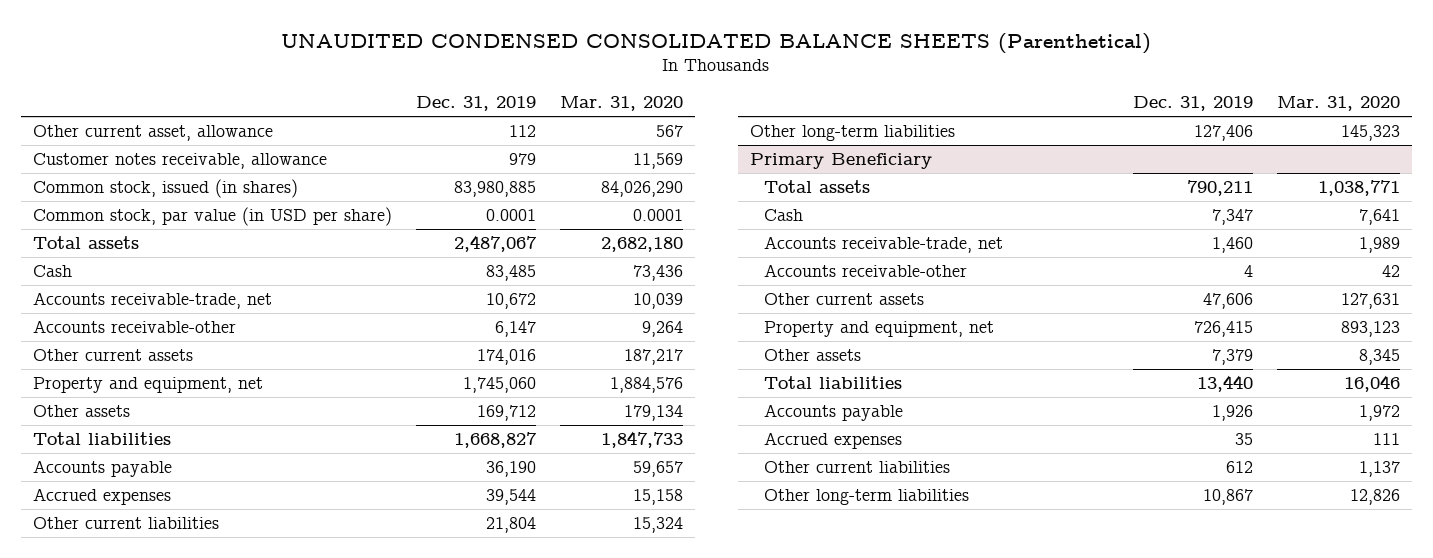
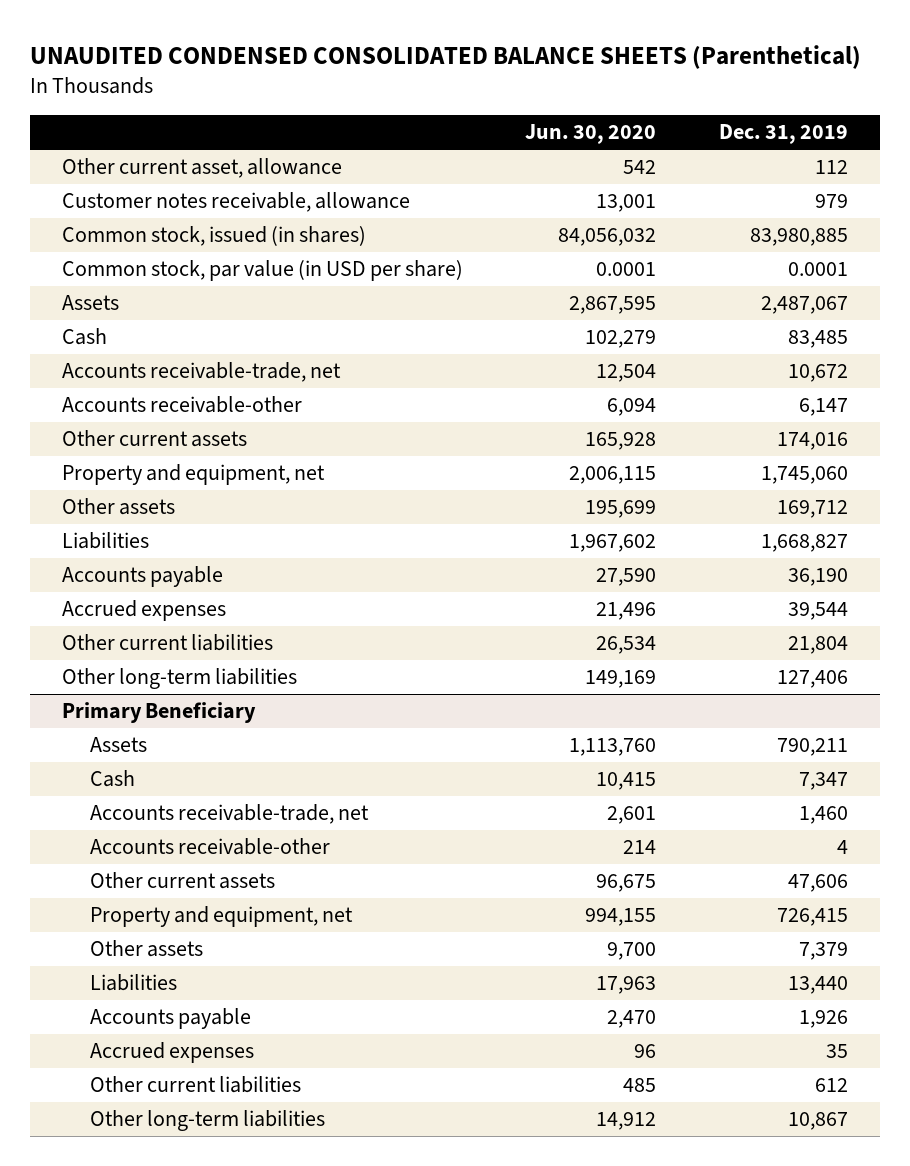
- | Dec. 31, 2019 | Mar. 31, 2020
+ | Jun. 30, 2020 | Dec. 31, 2019
- Total assets | 2,487,067 | 2,682,180
+ Assets | 2,867,595 | 2,487,067
- Total liabilities | 1,668,827 | 1,847,733
+ Liabilities | 1,967,602 | 1,668,827
@ Primary Beneficiary
- Total assets | 790,211 | 1,038,771
+ Assets | 1,113,760 | 790,211
- Total liabilities | 13,440 | 16,046
+ Liabilities | 17,963 | 13,440

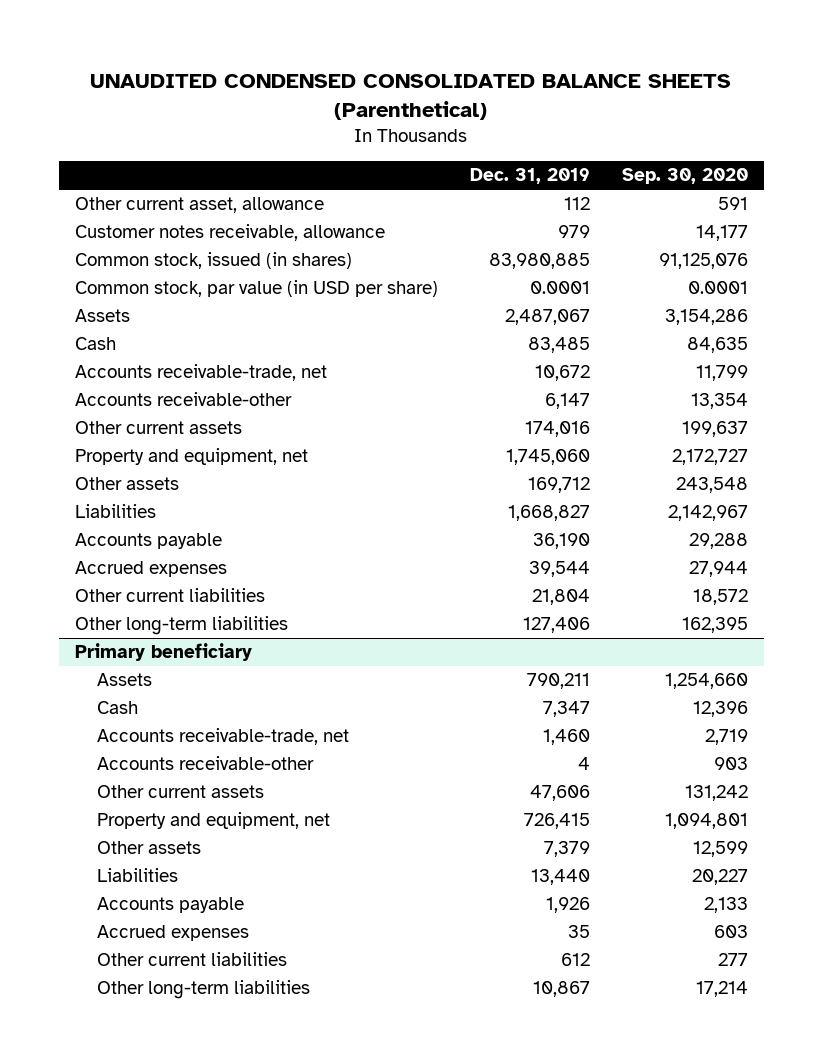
- | Jun. 30, 2020 | Dec. 31, 2019
+ | Dec. 31, 2019 | Sep. 30, 2020
- Primary Beneficiary
+ Primary beneficiary

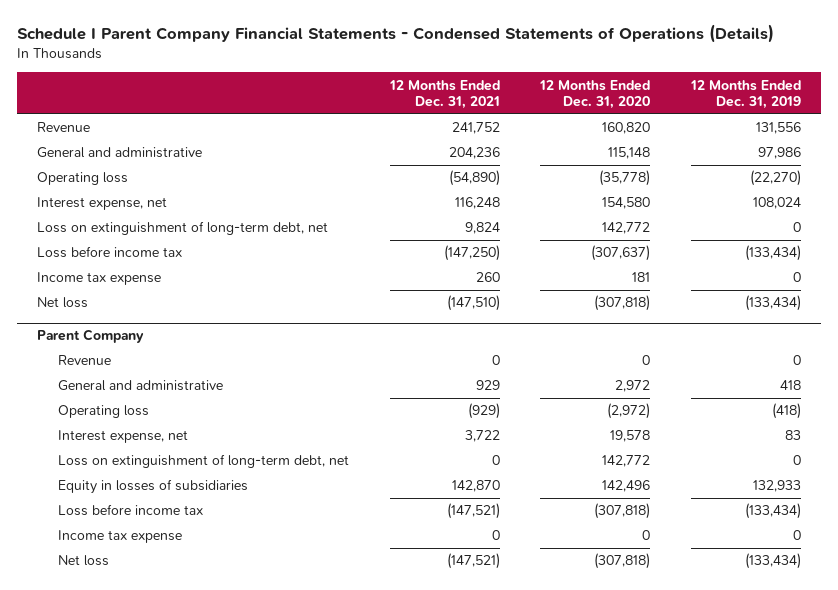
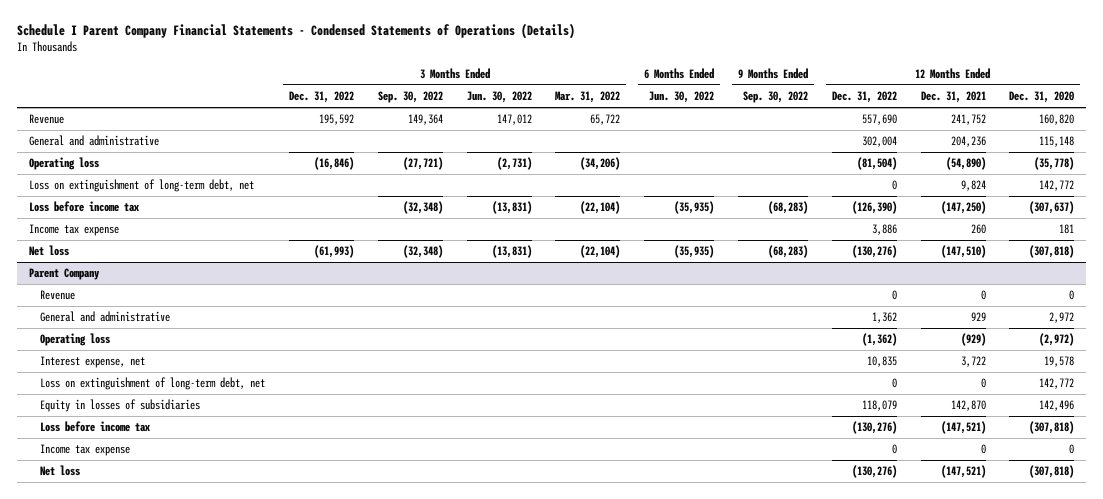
- | 12 Months Ended Dec. 31, 2021 | 12 Months Ended Dec. 31, 2020 | 12 Months Ended Dec. 31, 2019
+ | 3 Months Ended Dec. 31, 2022 | 3 Months Ended Sep. 30, 2022 | 3 Months Ended Jun. 30, 2022 | 3 Months Ended Mar. 31, 2022 | 6 Months Ended Jun. 30, 2022 | 9 Months Ended Sep. 30, 2022 | 12 Months Ended Dec. 31, 2022 | 12 Months Ended Dec. 31, 2021 | 12 Months Ended Dec. 31, 2020
- Interest expense, net | 116,248 | 154,580 | 108,024

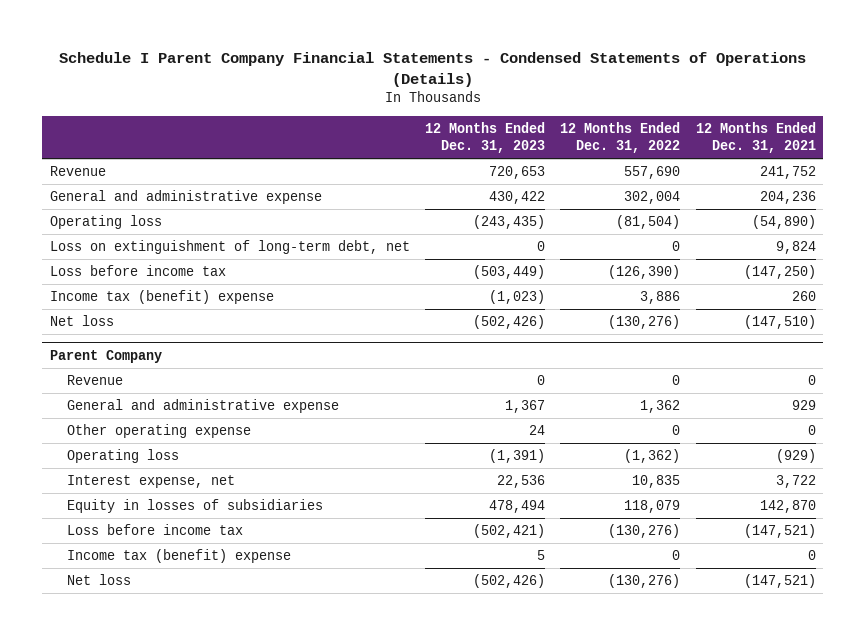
- | 3 Months Ended Dec. 31, 2022 | 3 Months Ended Sep. 30, 2022 | 3 Months Ended Jun. 30, 2022 | 3 Months Ended Mar. 31, 2022 | 6 Months Ended Jun. 30, 2022 | 9 Months Ended Sep. 30, 2022 | 12 Months Ended Dec. 31, 2022 | 12 Months Ended Dec. 31, 2021 | 12 Months Ended Dec. 31, 2020
+ | 12 Months Ended Dec. 31, 2023 | 12 Months Ended Dec. 31, 2022 | 12 Months Ended Dec. 31, 2021
- General and administrative | | | | | | | 302,004 | 204,236 | 115,148
+ General and administrative expense | 430,422 | 302,004 | 204,236
- Income tax expense | | | | | | | 3,886 | 260 | 181
+ Income tax (benefit) expense | (1,023) | 3,886 | 260
@ Parent Company
- General and administrative | | | | | | | 1,362 | 929 | 2,972
+ General and administrative expense | 1,367 | 1,362 | 929
+ Other operating expense | 24 | 0 | 0
- Loss on extinguishment of long-term debt, net | | | | | | | 0 | 0 | 142,772
- Income tax expense | | | | | | | 0 | 0 | 0
+ Income tax (benefit) expense | 5 | 0 | 0

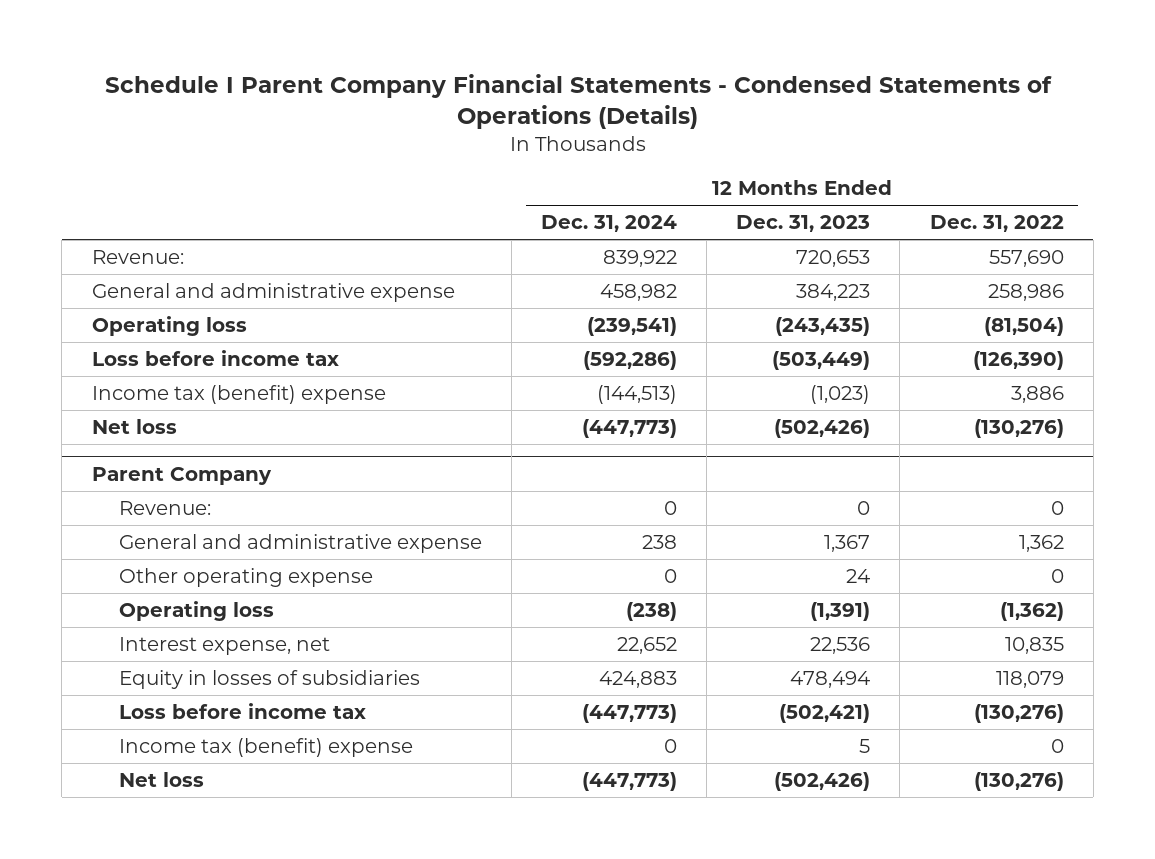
- | 12 Months Ended Dec. 31, 2023 | 12 Months Ended Dec. 31, 2022 | 12 Months Ended Dec. 31, 2021
+ | 12 Months Ended Dec. 31, 2024 | 12 Months Ended Dec. 31, 2023 | 12 Months Ended Dec. 31, 2022
- Revenue | 720,653 | 557,690 | 241,752
- General and administrative expense | 430,422 | 302,004 | 204,236
+ Revenue: | 839,922 | 720,653 | 557,690
+ General and administrative expense | 458,982 | 384,223 | 258,986
- Loss on extinguishment of long-term debt, net | 0 | 0 | 9,824
@ Parent Company
- Revenue | 0 | 0 | 0
+ Revenue: | 0 | 0 | 0

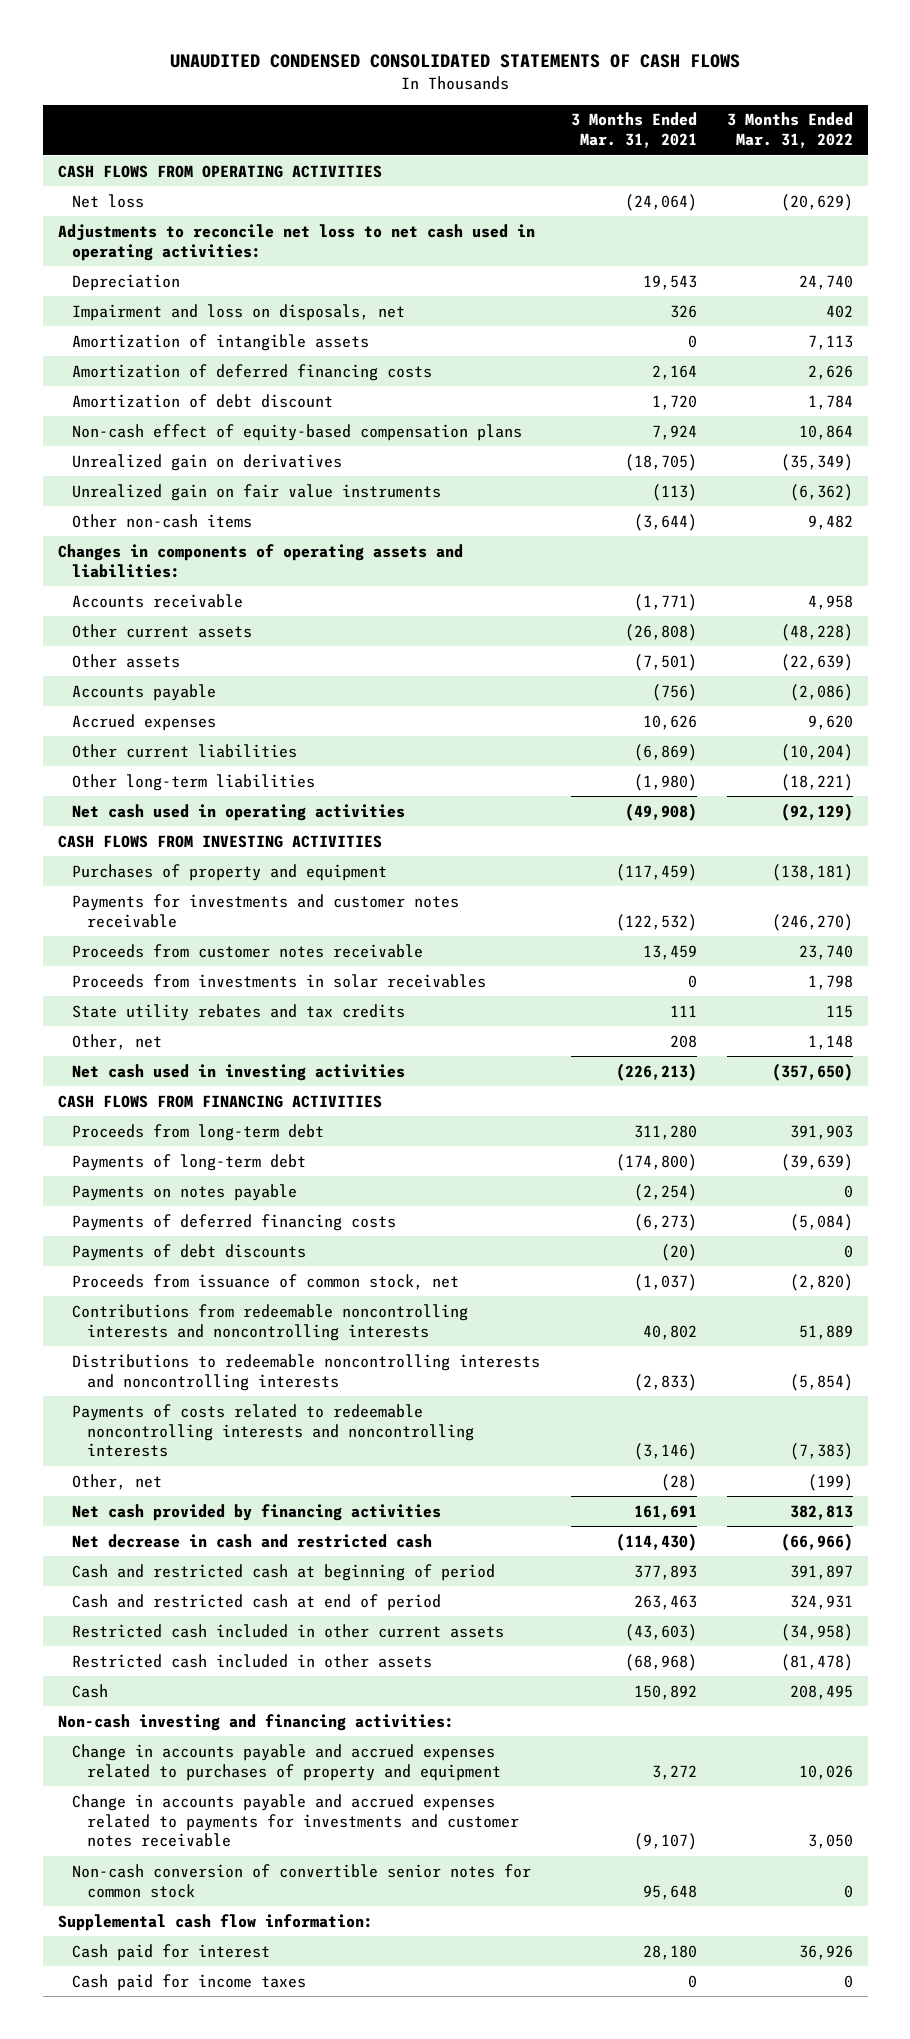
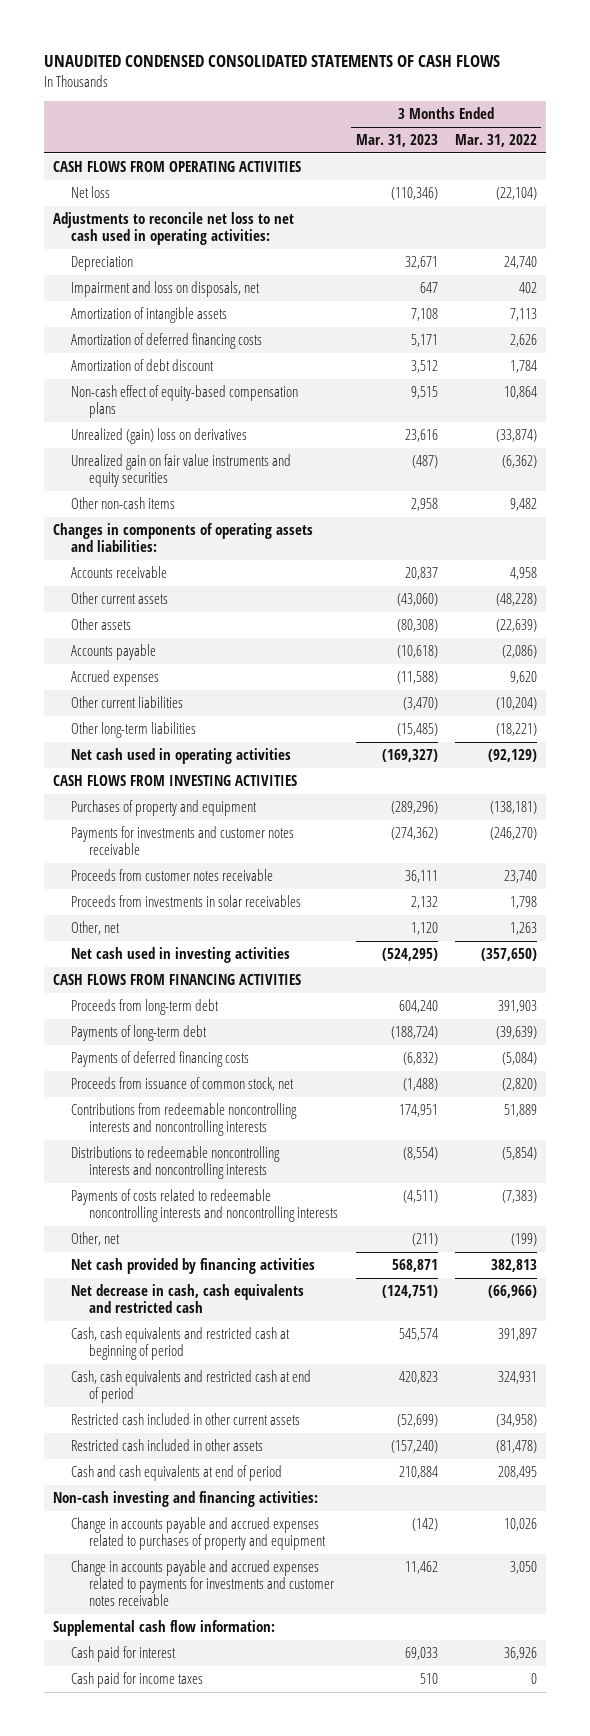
- | 3 Months Ended Mar. 31, 2021 | 3 Months Ended Mar. 31, 2022
+ | 3 Months Ended Mar. 31, 2023 | 3 Months Ended Mar. 31, 2022
- Net loss | (24,064) | (20,629)
+ Net loss | (110,346) | (22,104)
- Unrealized gain on derivatives | (18,705) | (35,349)
- Unrealized gain on fair value instruments | (113) | (6,362)
+ Unrealized (gain) loss on derivatives | 23,616 | (33,874)
+ Unrealized gain on fair value instruments and equity securities | (487) | (6,362)
- State utility rebates and tax credits | 111 | 115
- Other, net | 208 | 1,148
+ Other, net | 1,120 | 1,263
- Payments on notes payable | (2,254) | 0
- Payments of debt discounts | (20) | 0
- Net decrease in cash and restricted cash | (114,430) | (66,966)
- Cash and restricted cash at beginning of period | 377,893 | 391,897
- Cash and restricted cash at end of period | 263,463 | 324,931
+ Net decrease in cash, cash equivalents and restricted cash | (124,751) | (66,966)
+ Cash, cash equivalents and restricted cash at beginning of period | 545,574 | 391,897
+ Cash, cash equivalents and restricted cash at end of period | 420,823 | 324,931
- Cash | 150,892 | 208,495
+ Cash and cash equivalents at end of period | 210,884 | 208,495
- Non-cash conversion of convertible senior notes for common stock | 95,648 | 0

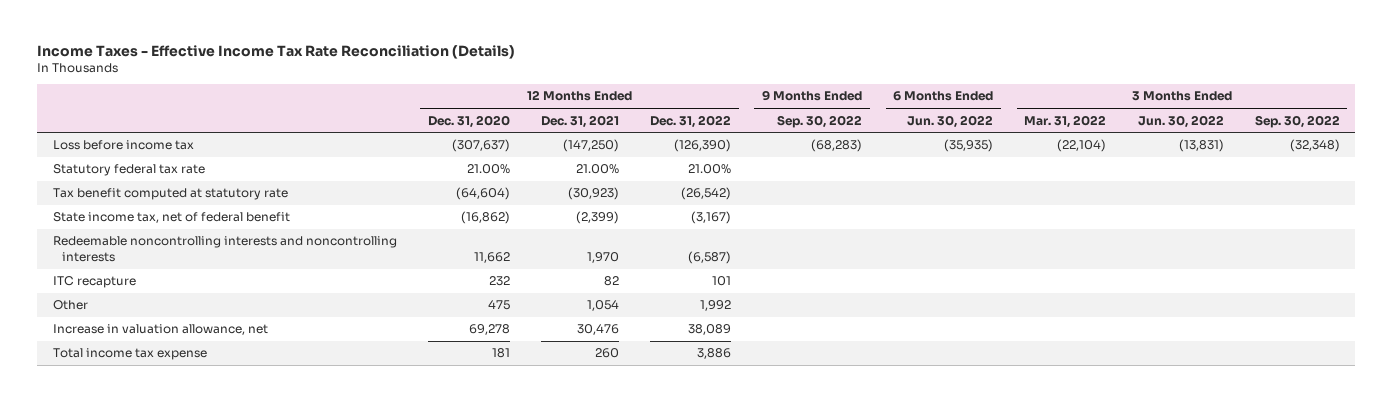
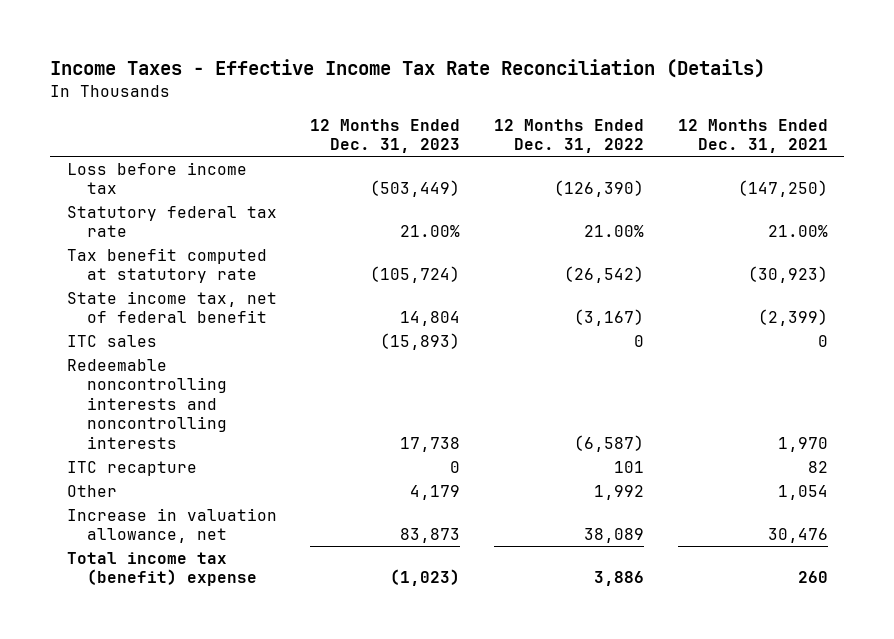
- | 12 Months Ended Dec. 31, 2020 | 12 Months Ended Dec. 31, 2021 | 12 Months Ended Dec. 31, 2022 | 9 Months Ended Sep. 30, 2022 | 6 Months Ended Jun. 30, 2022 | 3 Months Ended Mar. 31, 2022 | 3 Months Ended Jun. 30, 2022 | 3 Months Ended Sep. 30, 2022
+ | 12 Months Ended Dec. 31, 2023 | 12 Months Ended Dec. 31, 2022 | 12 Months Ended Dec. 31, 2021
+ ITC sales | (15,893) | 0 | 0
- Total income tax expense | 181 | 260 | 3,886 | | | | |
+ Total income tax (benefit) expense | (1,023) | 3,886 | 260

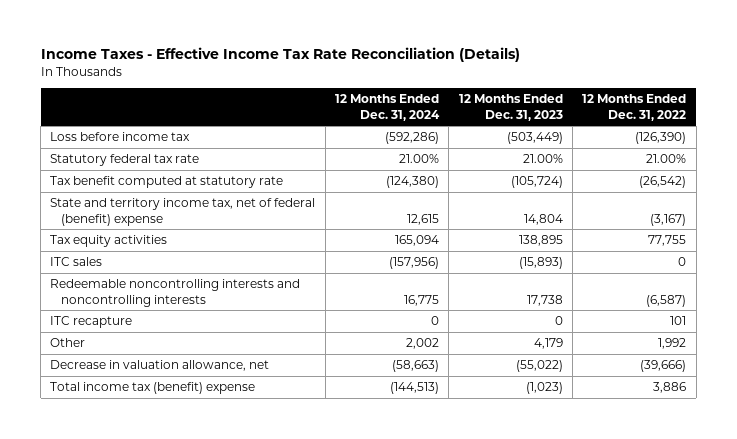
- | 12 Months Ended Dec. 31, 2023 | 12 Months Ended Dec. 31, 2022 | 12 Months Ended Dec. 31, 2021
+ | 12 Months Ended Dec. 31, 2024 | 12 Months Ended Dec. 31, 2023 | 12 Months Ended Dec. 31, 2022
- State income tax, net of federal benefit | 14,804 | (3,167) | (2,399)
+ State and territory income tax, net of federal (benefit) expense | 12,615 | 14,804 | (3,167)
+ Tax equity activities | 165,094 | 138,895 | 77,755
- Increase in valuation allowance, net | 83,873 | 38,089 | 30,476
+ Decrease in valuation allowance, net | (58,663) | (55,022) | (39,666)

